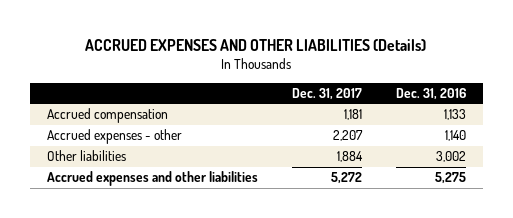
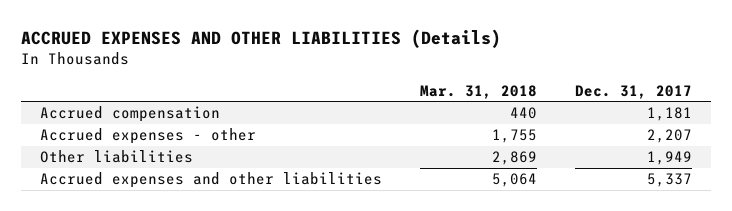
- | Dec. 31, 2017 | Dec. 31, 2016
+ | Mar. 31, 2018 | Dec. 31, 2017
- Other liabilities | 1,884 | 3,002
- Accrued expenses and other liabilities | 5,272 | 5,275
+ Other liabilities | 2,869 | 1,949
+ Accrued expenses and other liabilities | 5,064 | 5,337

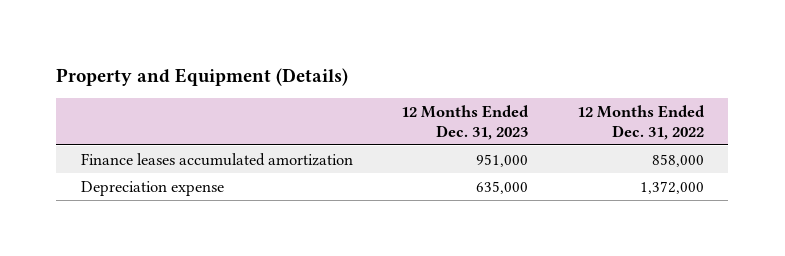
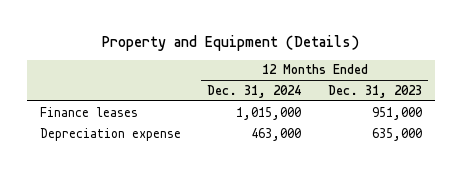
- | 12 Months Ended Dec. 31, 2023 | 12 Months Ended Dec. 31, 2022
+ | 12 Months Ended Dec. 31, 2024 | 12 Months Ended Dec. 31, 2023
- Finance leases accumulated amortization | 951,000 | 858,000
+ Finance leases | 1,015,000 | 951,000

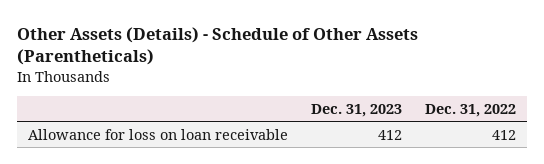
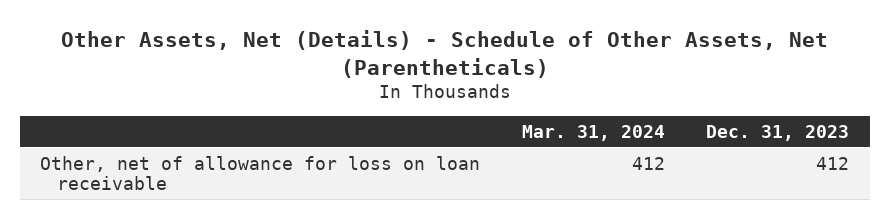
- Other Assets (Details) - Schedule of Other Assets (Parentheticals)
+ Other Assets, Net (Details) - Schedule of Other Assets, Net (Parentheticals)
- | Dec. 31, 2023 | Dec. 31, 2022
+ | Mar. 31, 2024 | Dec. 31, 2023
- Allowance for loss on loan receivable | 412 | 412
+ Other, net of allowance for loss on loan receivable | 412 | 412

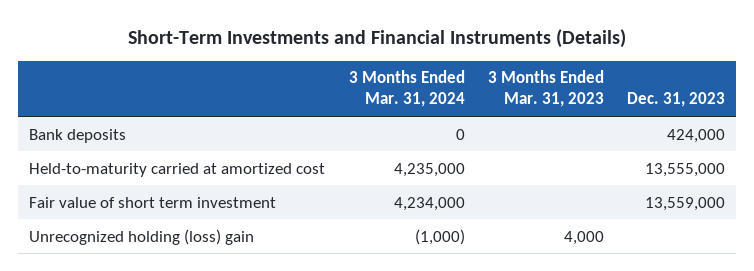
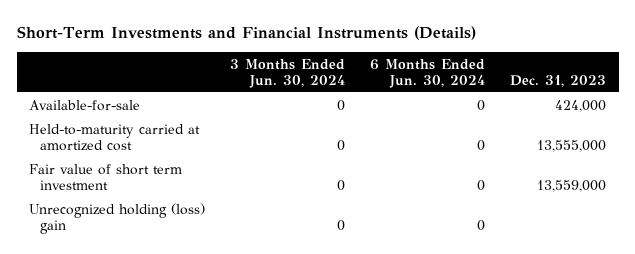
- | 3 Months Ended Mar. 31, 2024 | 3 Months Ended Mar. 31, 2023 | Dec. 31, 2023
+ | 3 Months Ended Jun. 30, 2024 | 6 Months Ended Jun. 30, 2024 | Dec. 31, 2023
- Bank deposits | 0 | | 424,000
+ Available-for-sale | 0 | 0 | 424,000

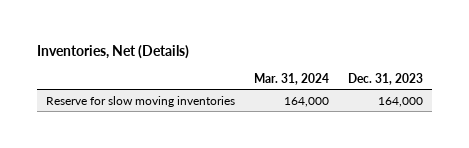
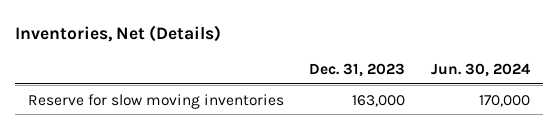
- | Mar. 31, 2024 | Dec. 31, 2023
+ | Dec. 31, 2023 | Jun. 30, 2024
- Reserve for slow moving inventories | 164,000 | 164,000
+ Reserve for slow moving inventories | 163,000 | 170,000

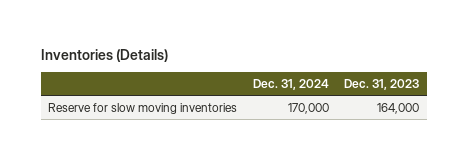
- Inventories, Net (Details)
+ Inventories (Details)
- | Dec. 31, 2023 | Jun. 30, 2024
+ | Dec. 31, 2024 | Dec. 31, 2023
- Reserve for slow moving inventories | 163,000 | 170,000
+ Reserve for slow moving inventories | 170,000 | 164,000

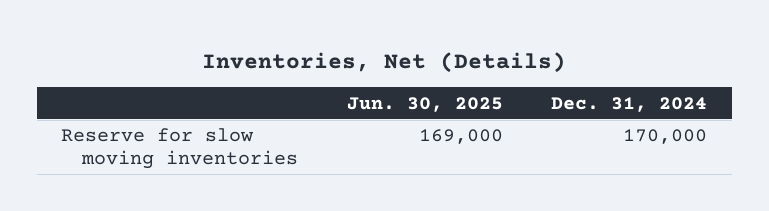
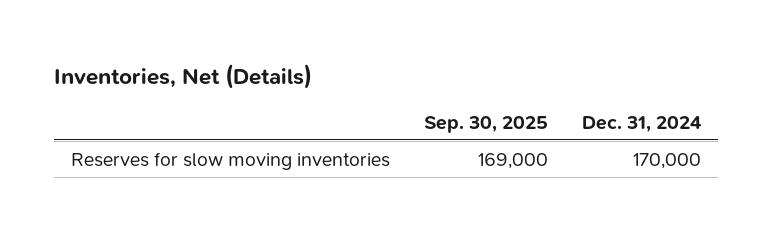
- | Jun. 30, 2025 | Dec. 31, 2024
+ | Sep. 30, 2025 | Dec. 31, 2024
- Reserve for slow moving inventories | 169,000 | 170,000
+ Reserves for slow moving inventories | 169,000 | 170,000

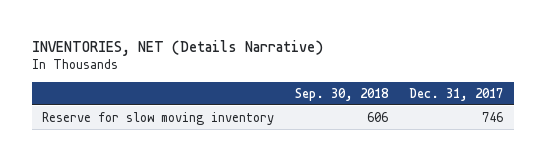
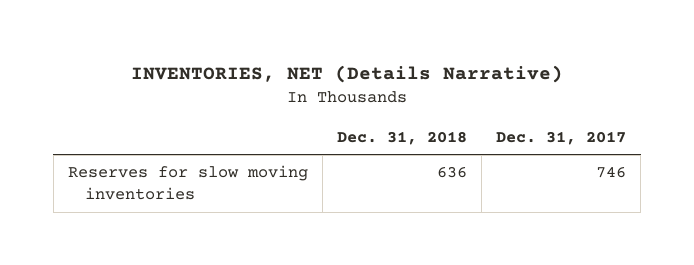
- | Sep. 30, 2018 | Dec. 31, 2017
+ | Dec. 31, 2018 | Dec. 31, 2017
- Reserve for slow moving inventory | 606 | 746
+ Reserves for slow moving inventories | 636 | 746

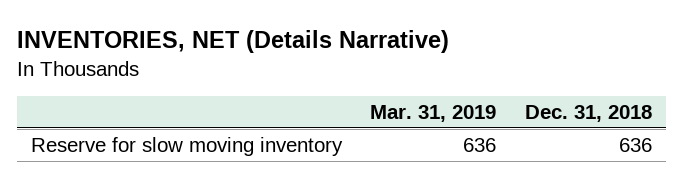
- | Dec. 31, 2018 | Dec. 31, 2017
+ | Mar. 31, 2019 | Dec. 31, 2018
- Reserves for slow moving inventories | 636 | 746
+ Reserve for slow moving inventory | 636 | 636

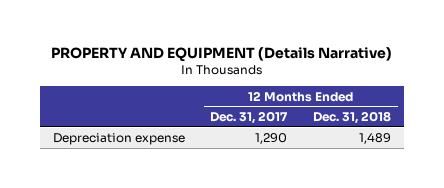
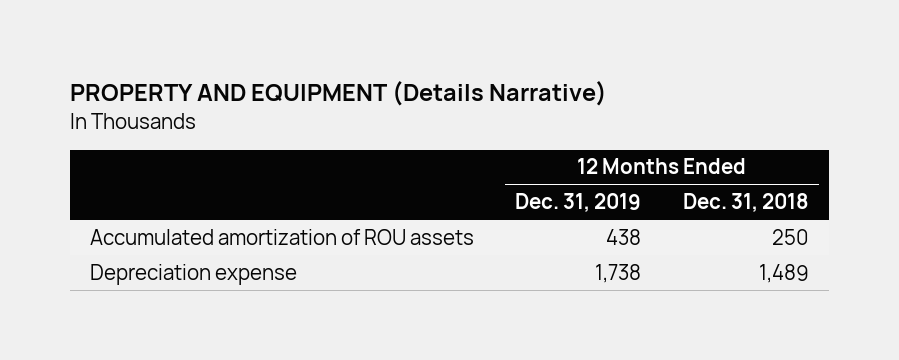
- | 12 Months Ended Dec. 31, 2017 | 12 Months Ended Dec. 31, 2018
+ | 12 Months Ended Dec. 31, 2019 | 12 Months Ended Dec. 31, 2018
+ Accumulated amortization of ROU assets | 438 | 250

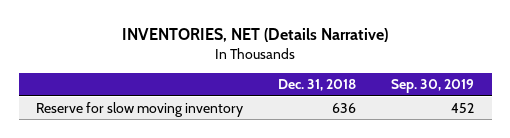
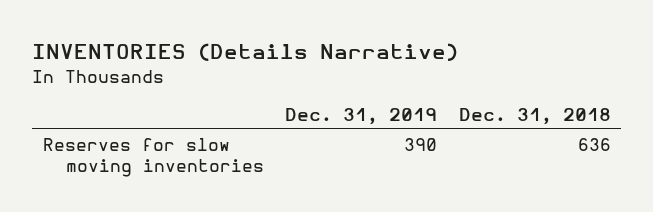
- INVENTORIES, NET (Details Narrative)
+ INVENTORIES (Details Narrative)
- | Dec. 31, 2018 | Sep. 30, 2019
+ | Dec. 31, 2019 | Dec. 31, 2018
- Reserve for slow moving inventory | 636 | 452
+ Reserves for slow moving inventories | 390 | 636

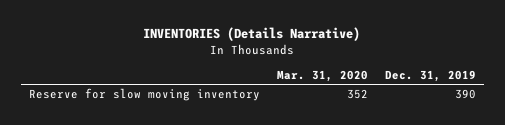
- | Dec. 31, 2019 | Dec. 31, 2018
+ | Mar. 31, 2020 | Dec. 31, 2019
- Reserves for slow moving inventories | 390 | 636
+ Reserve for slow moving inventory | 352 | 390

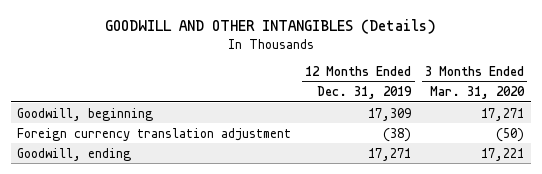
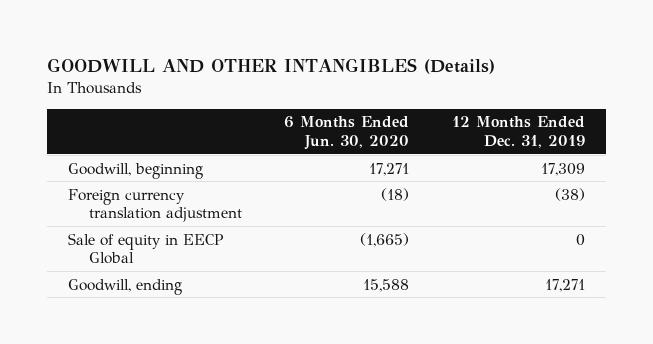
- | 12 Months Ended Dec. 31, 2019 | 3 Months Ended Mar. 31, 2020
+ | 6 Months Ended Jun. 30, 2020 | 12 Months Ended Dec. 31, 2019
+ Sale of equity in EECP Global | (1,665) | 0

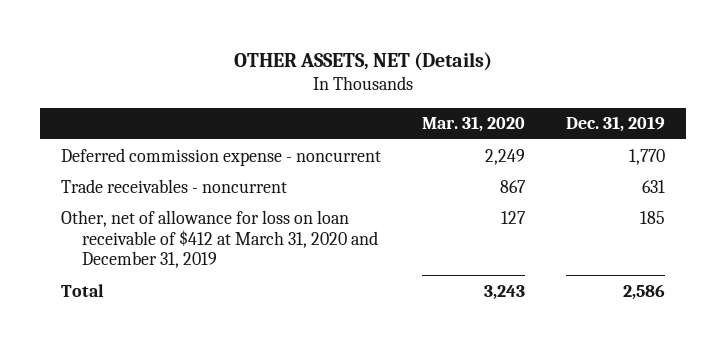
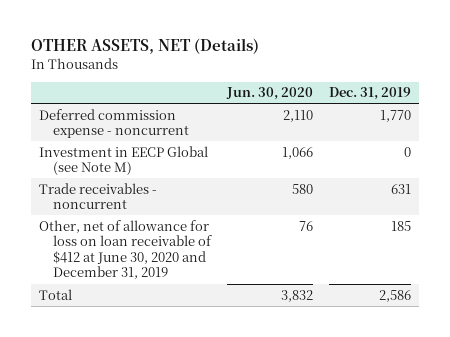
- | Mar. 31, 2020 | Dec. 31, 2019
+ | Jun. 30, 2020 | Dec. 31, 2019
+ Investment in EECP Global (see Note M) | 1,066 | 0
- Other, net of allowance for loss on loan receivable of $412 at March 31, 2020 and December 31, 2019 | 127 | 185
+ Other, net of allowance for loss on loan receivable of $412 at June 30, 2020 and December 31, 2019 | 76 | 185

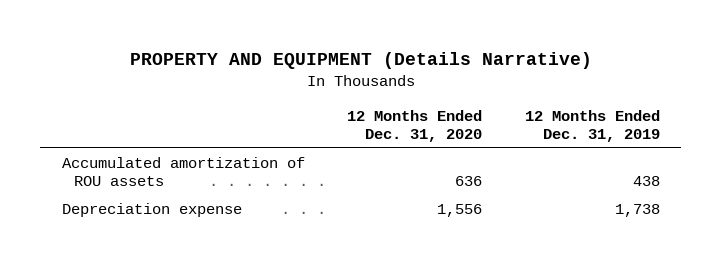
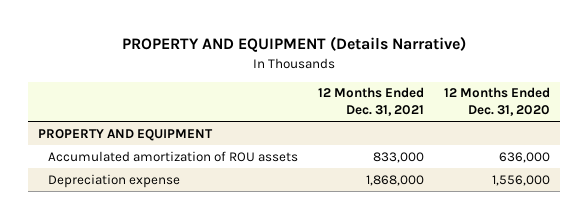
- | 12 Months Ended Dec. 31, 2020 | 12 Months Ended Dec. 31, 2019
+ | 12 Months Ended Dec. 31, 2021 | 12 Months Ended Dec. 31, 2020
- Accumulated amortization of ROU assets | 636 | 438
- Depreciation expense | 1,556 | 1,738
+ PROPERTY AND EQUIPMENT
+ Accumulated amortization of ROU assets | 833,000 | 636,000
+ Depreciation expense | 1,868,000 | 1,556,000

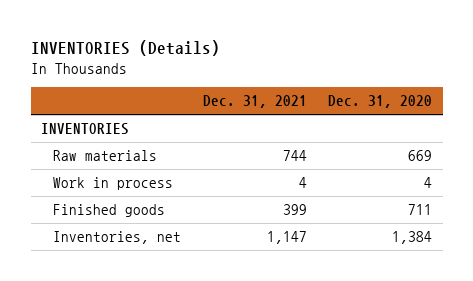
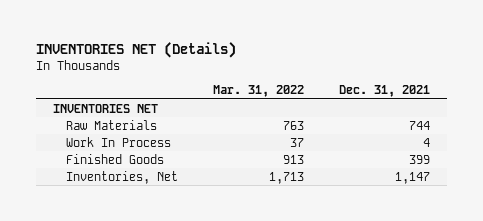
- INVENTORIES (Details)
+ INVENTORIES NET (Details)
- | Dec. 31, 2021 | Dec. 31, 2020
+ | Mar. 31, 2022 | Dec. 31, 2021
- INVENTORIES
- Raw materials | 744 | 669
- Work in process | 4 | 4
- Finished goods | 399 | 711
- Inventories, net | 1,147 | 1,384
+ INVENTORIES NET
+ Raw Materials | 763 | 744
+ Work In Process | 37 | 4
+ Finished Goods | 913 | 399
+ Inventories, Net | 1,713 | 1,147

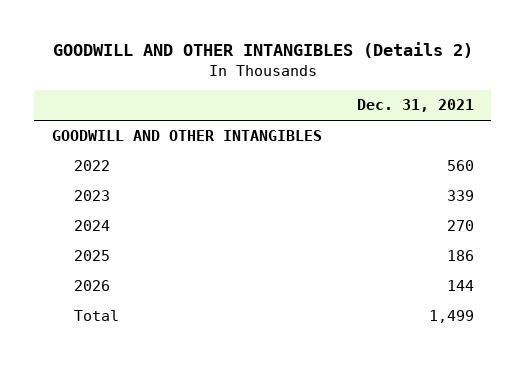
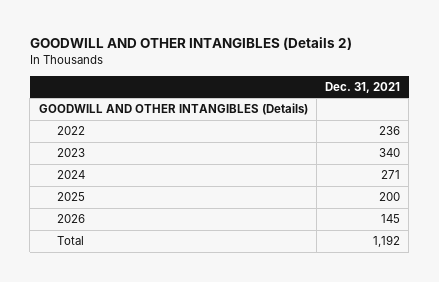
- GOODWILL AND OTHER INTANGIBLES
- 2022 | 560
- 2023 | 339
- 2024 | 270
- 2025 | 186
- 2026 | 144
- Total | 1,499
+ GOODWILL AND OTHER INTANGIBLES (Details)
+ 2022 | 236
+ 2023 | 340
+ 2024 | 271
+ 2025 | 200
+ 2026 | 145
+ Total | 1,192

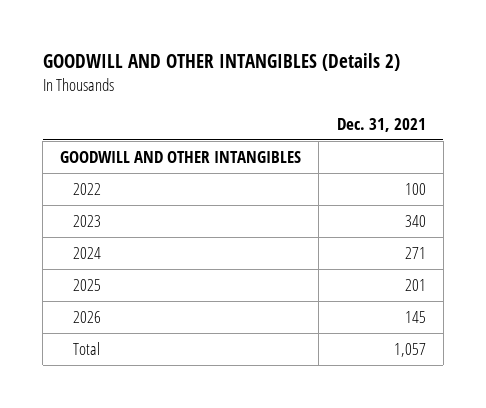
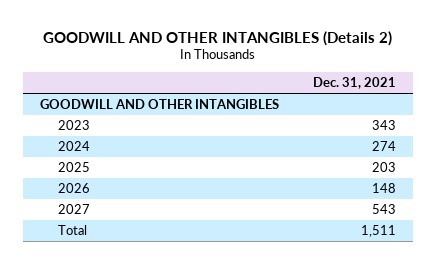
- 2022 | 100
- 2023 | 340
- 2024 | 271
- 2025 | 201
- 2026 | 145
- Total | 1,057
+ 2023 | 343
+ 2024 | 274
+ 2025 | 203
+ 2026 | 148
+ 2027 | 543
+ Total | 1,511

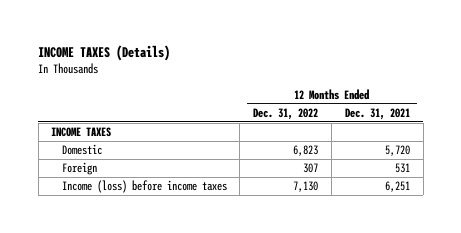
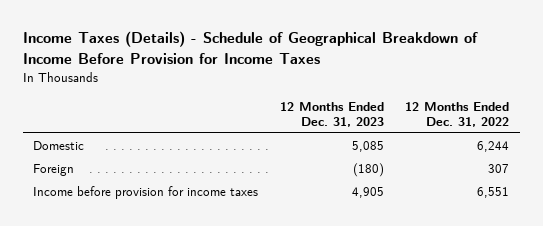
- INCOME TAXES (Details)
+ Income Taxes (Details) - Schedule of Geographical Breakdown of Income Before Provision for Income Taxes
- | 12 Months Ended Dec. 31, 2022 | 12 Months Ended Dec. 31, 2021
+ | 12 Months Ended Dec. 31, 2023 | 12 Months Ended Dec. 31, 2022
- INCOME TAXES
- Domestic | 6,823 | 5,720
+ Domestic | 5,085 | 6,244
- Income (loss) before income taxes | 7,130 | 6,251
+ Income before provision for income taxes | 4,905 | 6,551

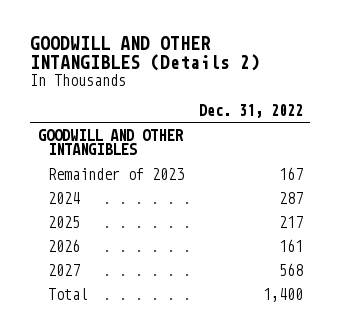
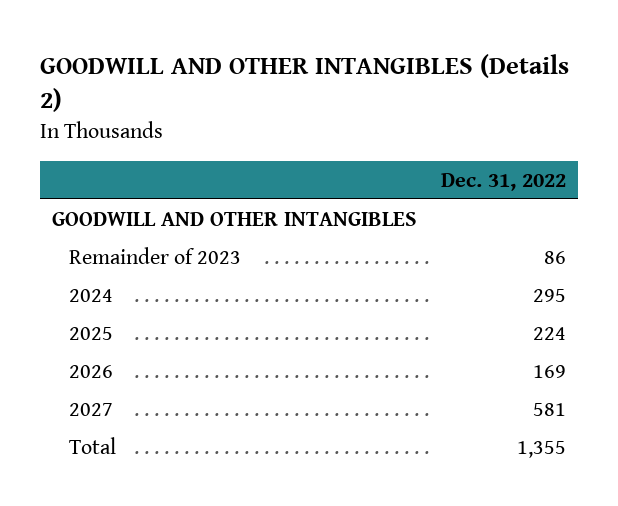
- Remainder of 2023 | 167
- 2024 | 287
- 2025 | 217
- 2026 | 161
- 2027 | 568
- Total | 1,400
+ Remainder of 2023 | 86
+ 2024 | 295
+ 2025 | 224
+ 2026 | 169
+ 2027 | 581
+ Total | 1,355

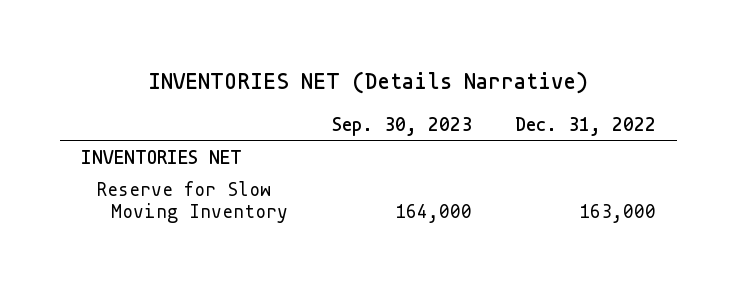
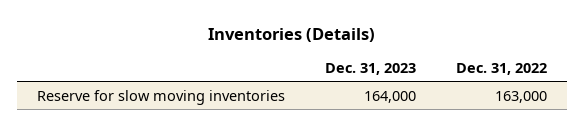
- INVENTORIES NET (Details Narrative)
+ Inventories (Details)
- | Sep. 30, 2023 | Dec. 31, 2022
+ | Dec. 31, 2023 | Dec. 31, 2022
- INVENTORIES NET
- Reserve for Slow Moving Inventory | 164,000 | 163,000
+ Reserve for slow moving inventories | 164,000 | 163,000

